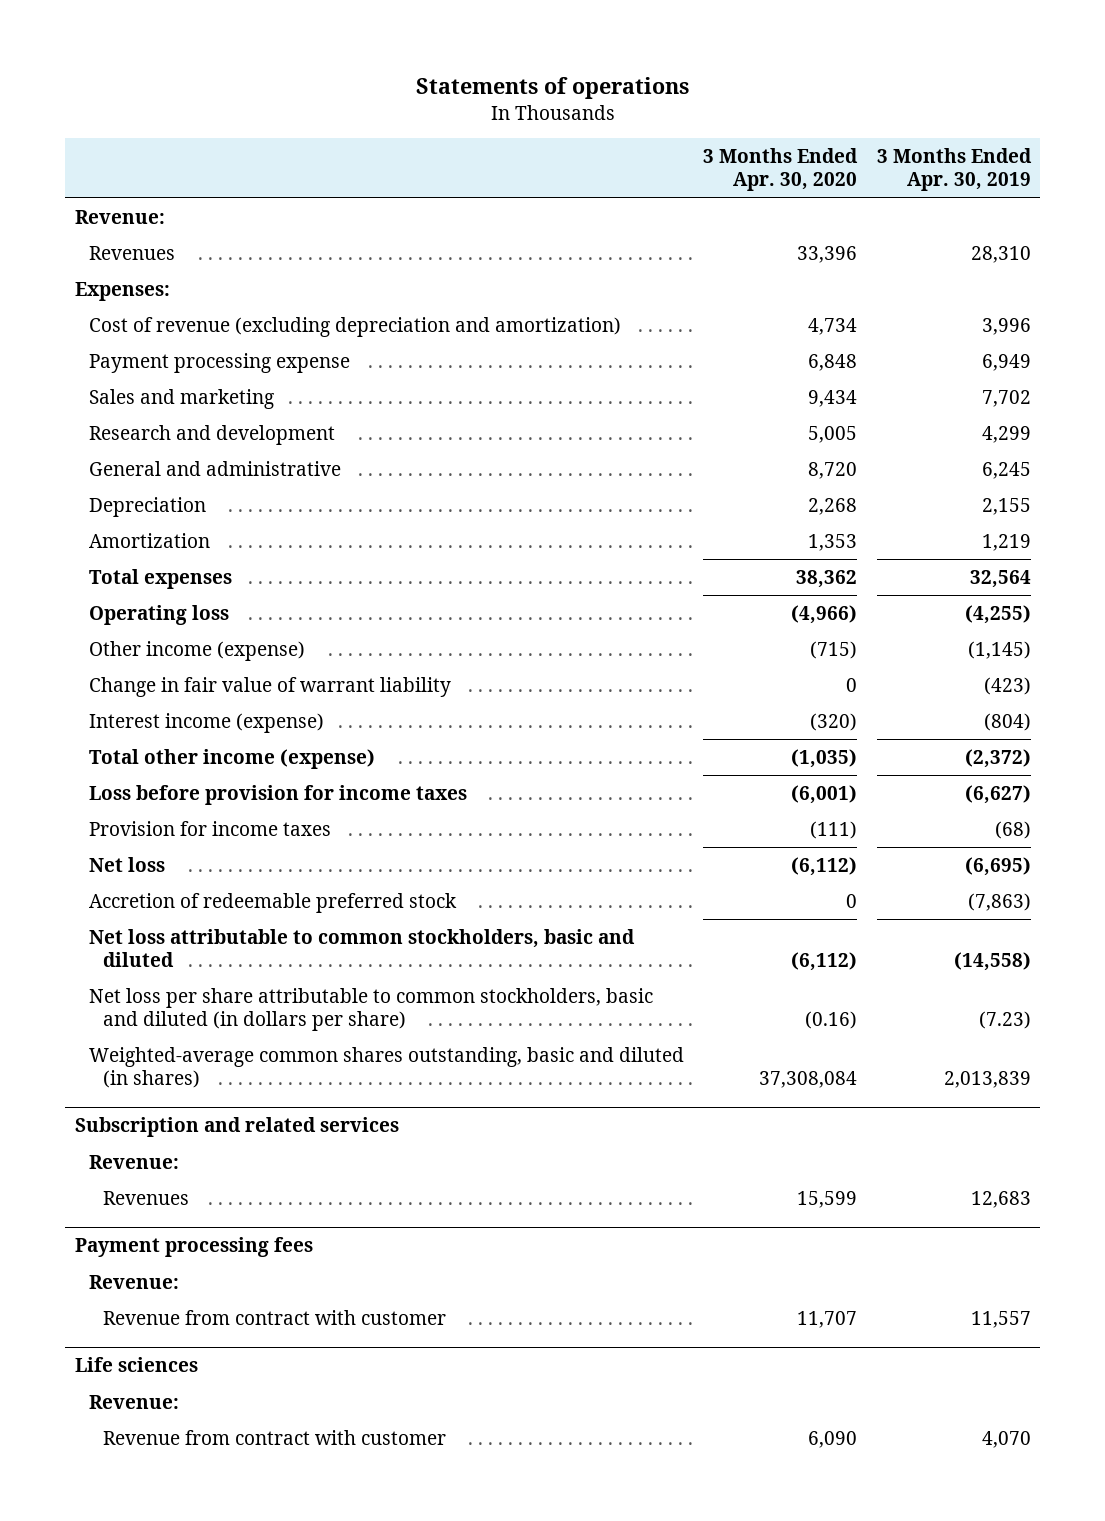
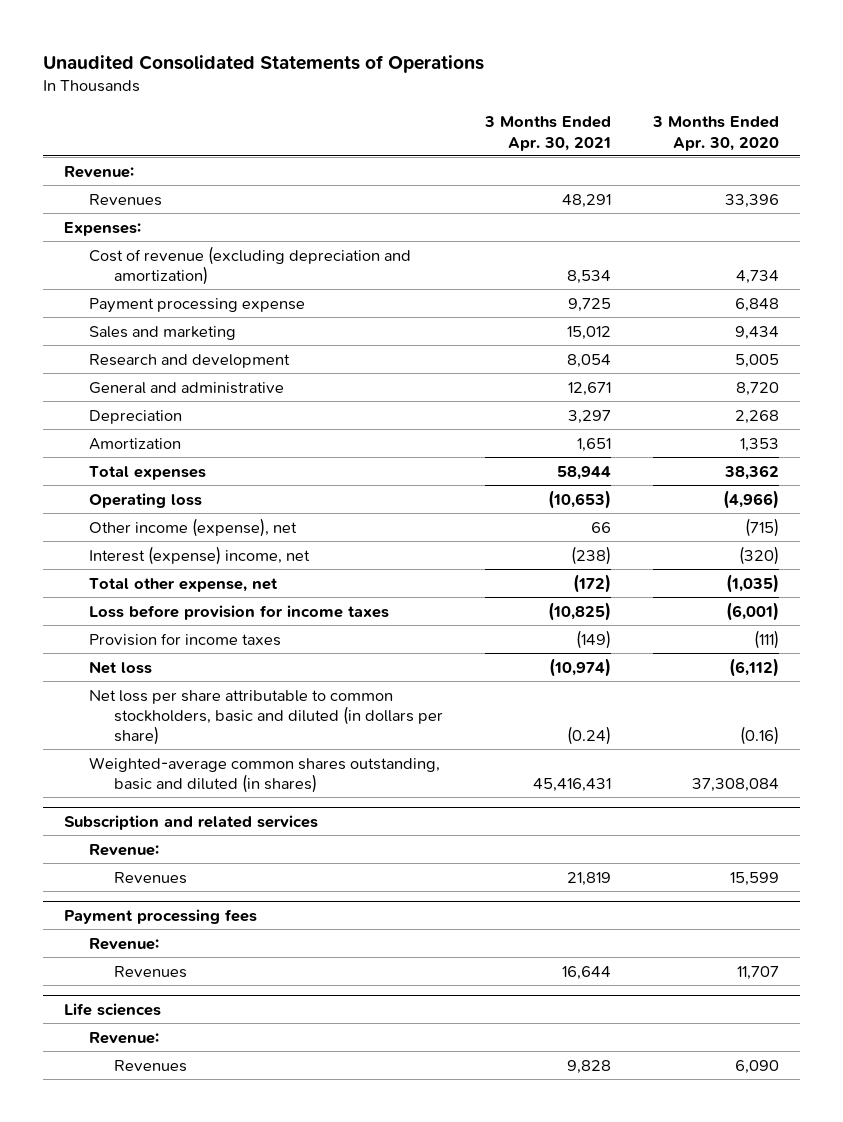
- Statements of operations
+ Unaudited Consolidated Statements of Operations
- | 3 Months Ended Apr. 30, 2020 | 3 Months Ended Apr. 30, 2019
+ | 3 Months Ended Apr. 30, 2021 | 3 Months Ended Apr. 30, 2020
- Other income (expense) | (715) | (1,145)
- Change in fair value of warrant liability | 0 | (423)
- Interest income (expense) | (320) | (804)
- Total other income (expense) | (1,035) | (2,372)
+ Other income (expense), net | 66 | (715)
+ Interest (expense) income, net | (238) | (320)
+ Total other expense, net | (172) | (1,035)
- Accretion of redeemable preferred stock | 0 | (7,863)
- Net loss attributable to common stockholders, basic and diluted | (6,112) | (14,558)
@ Payment processing fees
- Revenue from contract with customer | 11,707 | 11,557
+ Revenues | 16,644 | 11,707
@ Life sciences
- Revenue from contract with customer | 6,090 | 4,070
+ Revenues | 9,828 | 6,090

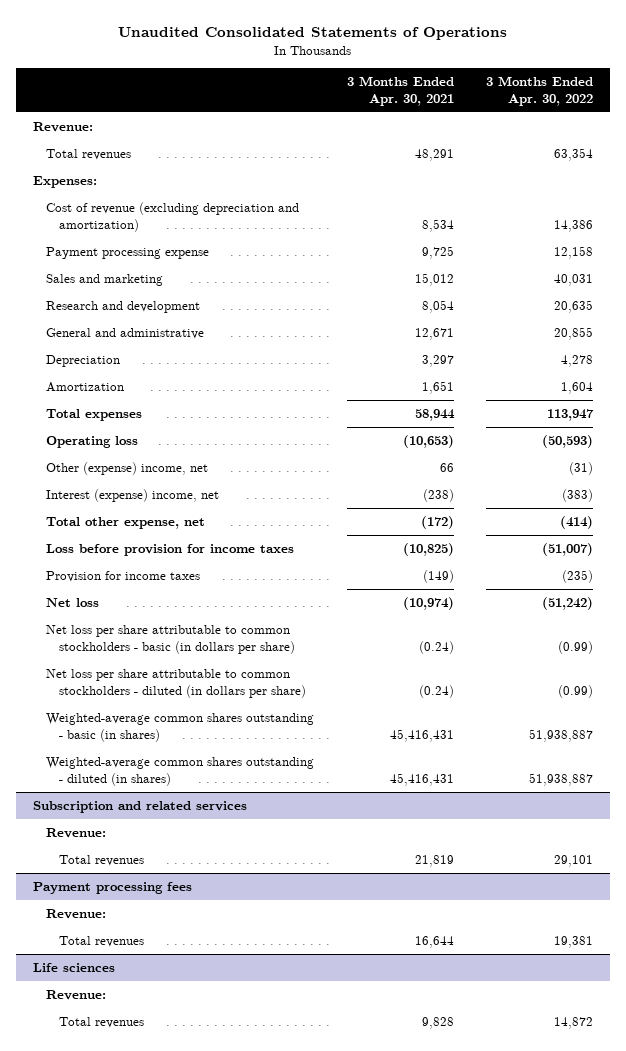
- | 3 Months Ended Apr. 30, 2021 | 3 Months Ended Apr. 30, 2020
+ | 3 Months Ended Apr. 30, 2021 | 3 Months Ended Apr. 30, 2022
- Revenues | 48,291 | 33,396
+ Total revenues | 48,291 | 63,354
- Other income (expense), net | 66 | (715)
+ Other (expense) income, net | 66 | (31)
- Net loss per share attributable to common stockholders, basic and diluted (in dollars per share) | (0.24) | (0.16)
- Weighted-average common shares outstanding, basic and diluted (in shares) | 45,416,431 | 37,308,084
+ Net loss per share attributable to common stockholders - basic (in dollars per share) | (0.24) | (0.99)
+ Net loss per share attributable to common stockholders - diluted (in dollars per share) | (0.24) | (0.99)
+ Weighted-average common shares outstanding - basic (in shares) | 45,416,431 | 51,938,887
+ Weighted-average common shares outstanding - diluted (in shares) | 45,416,431 | 51,938,887
@ Subscription and related services
- Revenues | 21,819 | 15,599
+ Total revenues | 21,819 | 29,101
@ Payment processing fees
- Revenues | 16,644 | 11,707
+ Total revenues | 16,644 | 19,381
@ Life sciences
- Revenues | 9,828 | 6,090
+ Total revenues | 9,828 | 14,872

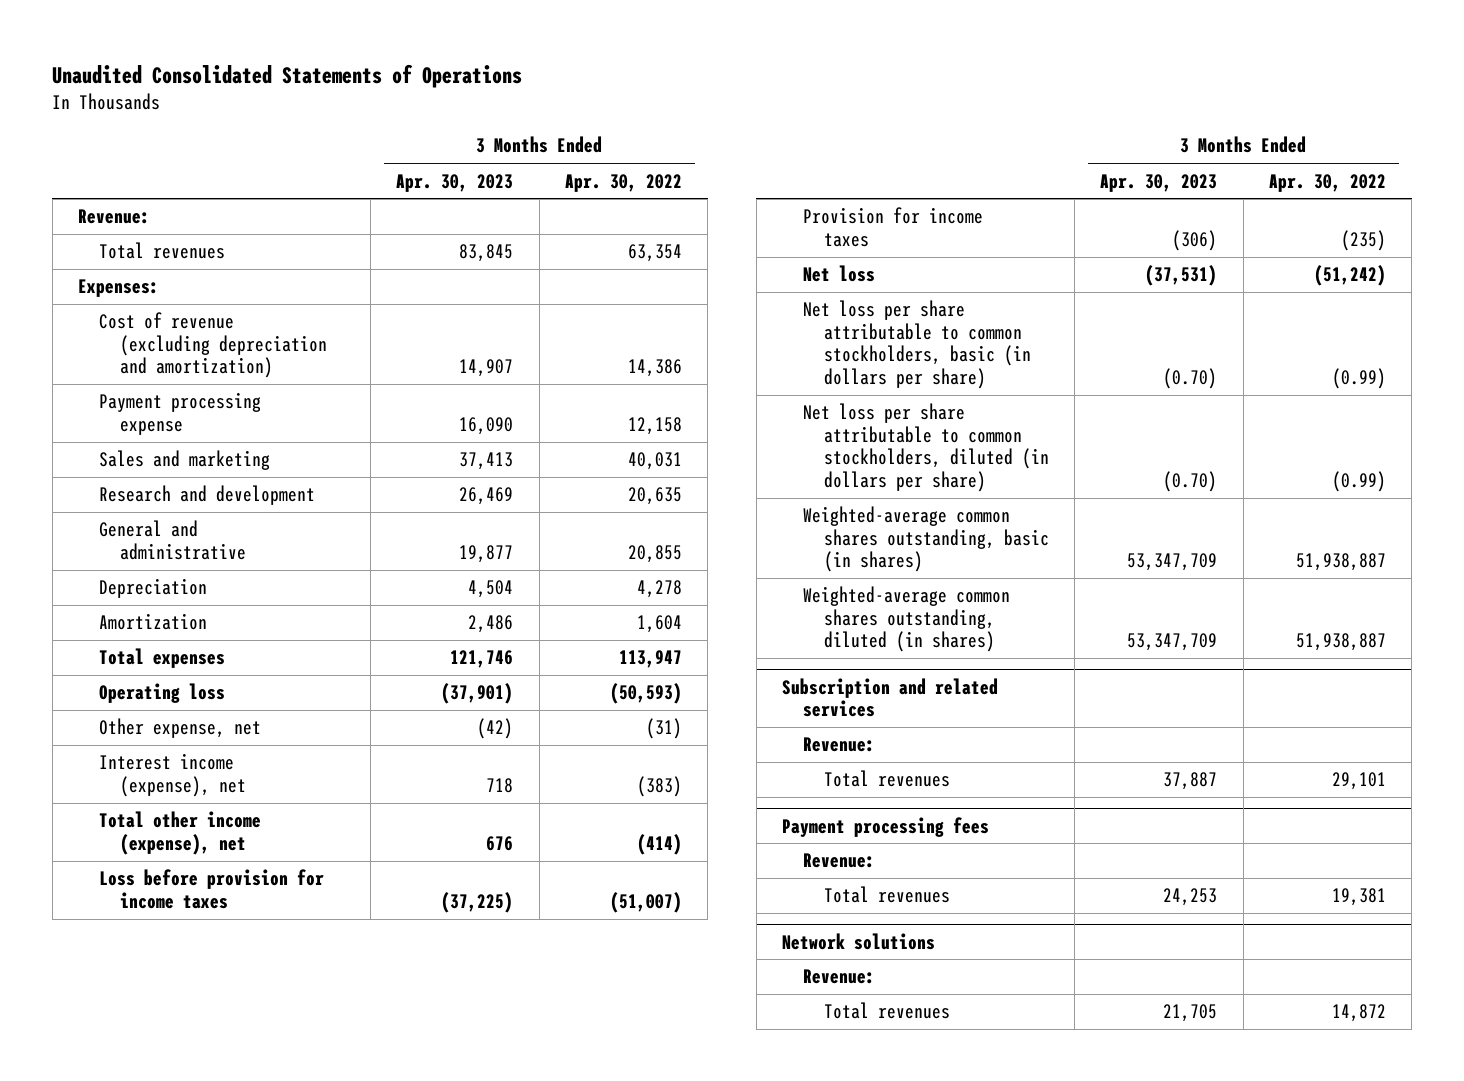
- | 3 Months Ended Apr. 30, 2021 | 3 Months Ended Apr. 30, 2022
+ | 3 Months Ended Apr. 30, 2023 | 3 Months Ended Apr. 30, 2022
- Other (expense) income, net | 66 | (31)
- Interest (expense) income, net | (238) | (383)
- Total other expense, net | (172) | (414)
+ Other expense, net | (42) | (31)
+ Interest income (expense), net | 718 | (383)
+ Total other income (expense), net | 676 | (414)
- Net loss per share attributable to common stockholders - basic (in dollars per share) | (0.24) | (0.99)
- Net loss per share attributable to common stockholders - diluted (in dollars per share) | (0.24) | (0.99)
- Weighted-average common shares outstanding - basic (in shares) | 45,416,431 | 51,938,887
- Weighted-average common shares outstanding - diluted (in shares) | 45,416,431 | 51,938,887
+ Net loss per share attributable to common stockholders, basic (in dollars per share) | (0.70) | (0.99)
+ Net loss per share attributable to common stockholders, diluted (in dollars per share) | (0.70) | (0.99)
+ Weighted-average common shares outstanding, basic (in shares) | 53,347,709 | 51,938,887
+ Weighted-average common shares outstanding, diluted (in shares) | 53,347,709 | 51,938,887
- Life sciences
+ Network solutions

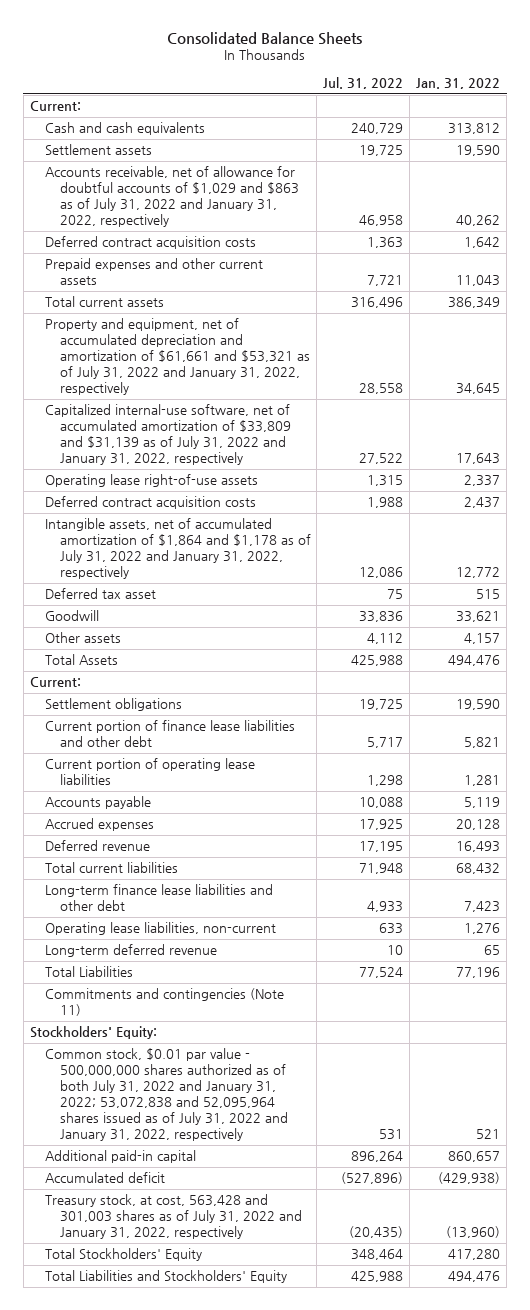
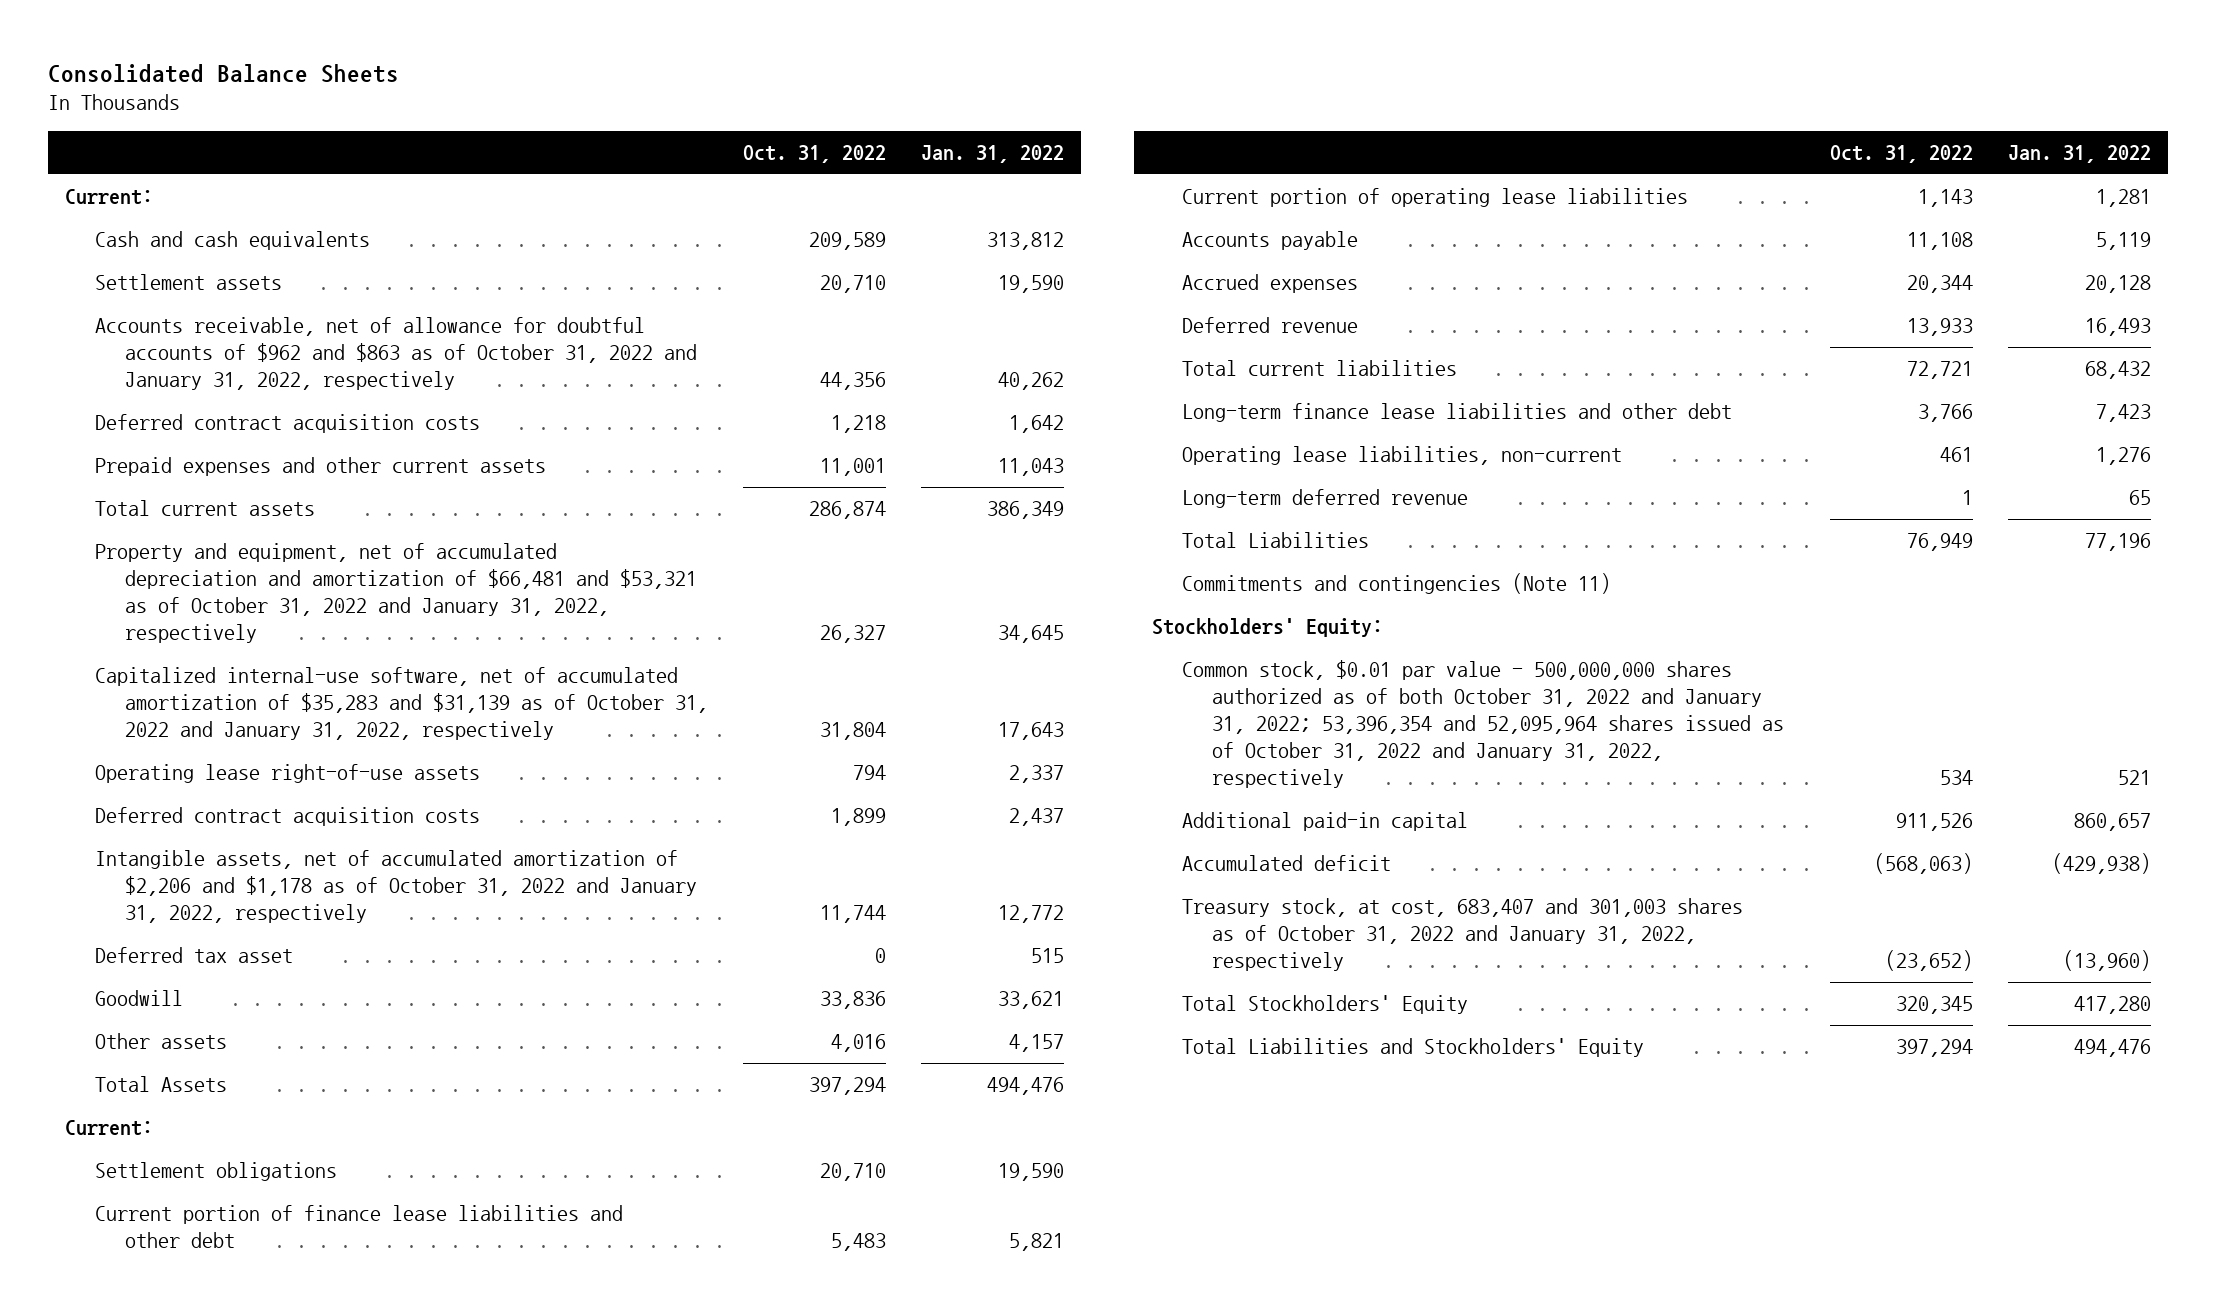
- | Jul. 31, 2022 | Jan. 31, 2022
+ | Oct. 31, 2022 | Jan. 31, 2022
- Accounts receivable, net of allowance for doubtful accounts of $1,029 and $863 as of July 31, 2022 and January 31, 2022, respectively | 46,958 | 40,262
+ Accounts receivable, net of allowance for doubtful accounts of $962 and $863 as of October 31, 2022 and January 31, 2022, respectively | 44,356 | 40,262
- Property and equipment, net of accumulated depreciation and amortization of $61,661 and $53,321 as of July 31, 2022 and January 31, 2022, respectively | 28,558 | 34,645
- Capitalized internal-use software, net of accumulated amortization of $33,809 and $31,139 as of July 31, 2022 and January 31, 2022, respectively | 27,522 | 17,643
+ Property and equipment, net of accumulated depreciation and amortization of $66,481 and $53,321 as of October 31, 2022 and January 31, 2022, respectively | 26,327 | 34,645
+ Capitalized internal-use software, net of accumulated amortization of $35,283 and $31,139 as of October 31, 2022 and January 31, 2022, respectively | 31,804 | 17,643
- Intangible assets, net of accumulated amortization of $1,864 and $1,178 as of July 31, 2022 and January 31, 2022, respectively | 12,086 | 12,772
+ Intangible assets, net of accumulated amortization of $2,206 and $1,178 as of October 31, 2022 and January 31, 2022, respectively | 11,744 | 12,772
- Common stock, $0.01 par value - 500,000,000 shares authorized as of both July 31, 2022 and January 31, 2022; 53,072,838 and 52,095,964 shares issued as of July 31, 2022 and January 31, 2022, respectively | 531 | 521
+ Common stock, $0.01 par value - 500,000,000 shares authorized as of both October 31, 2022 and January 31, 2022; 53,396,354 and 52,095,964 shares issued as of October 31, 2022 and January 31, 2022, respectively | 534 | 521
- Treasury stock, at cost, 563,428 and 301,003 shares as of July 31, 2022 and January 31, 2022, respectively | (20,435) | (13,960)
+ Treasury stock, at cost, 683,407 and 301,003 shares as of October 31, 2022 and January 31, 2022, respectively | (23,652) | (13,960)

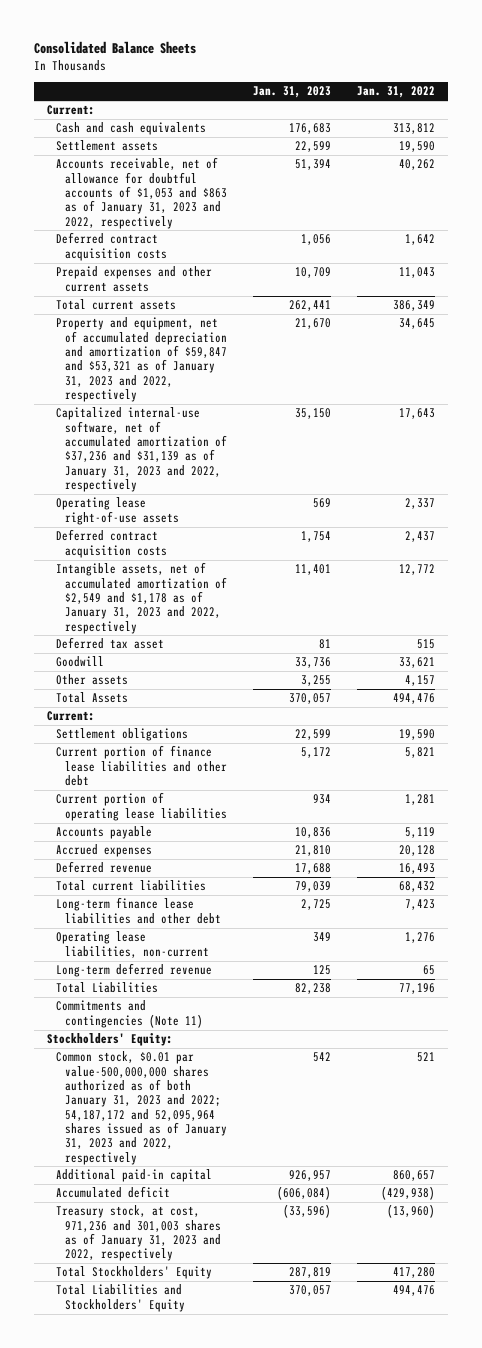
- | Oct. 31, 2022 | Jan. 31, 2022
+ | Jan. 31, 2023 | Jan. 31, 2022
- Accounts receivable, net of allowance for doubtful accounts of $962 and $863 as of October 31, 2022 and January 31, 2022, respectively | 44,356 | 40,262
+ Accounts receivable, net of allowance for doubtful accounts of $1,053 and $863 as of January 31, 2023 and 2022, respectively | 51,394 | 40,262
- Property and equipment, net of accumulated depreciation and amortization of $66,481 and $53,321 as of October 31, 2022 and January 31, 2022, respectively | 26,327 | 34,645
- Capitalized internal-use software, net of accumulated amortization of $35,283 and $31,139 as of October 31, 2022 and January 31, 2022, respectively | 31,804 | 17,643
+ Property and equipment, net of accumulated depreciation and amortization of $59,847 and $53,321 as of January 31, 2023 and 2022, respectively | 21,670 | 34,645
+ Capitalized internal-use software, net of accumulated amortization of $37,236 and $31,139 as of January 31, 2023 and 2022, respectively | 35,150 | 17,643
- Intangible assets, net of accumulated amortization of $2,206 and $1,178 as of October 31, 2022 and January 31, 2022, respectively | 11,744 | 12,772
+ Intangible assets, net of accumulated amortization of $2,549 and $1,178 as of January 31, 2023 and 2022, respectively | 11,401 | 12,772
- Common stock, $0.01 par value - 500,000,000 shares authorized as of both October 31, 2022 and January 31, 2022; 53,396,354 and 52,095,964 shares issued as of October 31, 2022 and January 31, 2022, respectively | 534 | 521
+ Common stock, $0.01 par value-500,000,000 shares authorized as of both January 31, 2023 and 2022; 54,187,172 and 52,095,964 shares issued as of January 31, 2023 and 2022, respectively | 542 | 521
- Treasury stock, at cost, 683,407 and 301,003 shares as of October 31, 2022 and January 31, 2022, respectively | (23,652) | (13,960)
+ Treasury stock, at cost, 971,236 and 301,003 shares as of January 31, 2023 and 2022, respectively | (33,596) | (13,960)

